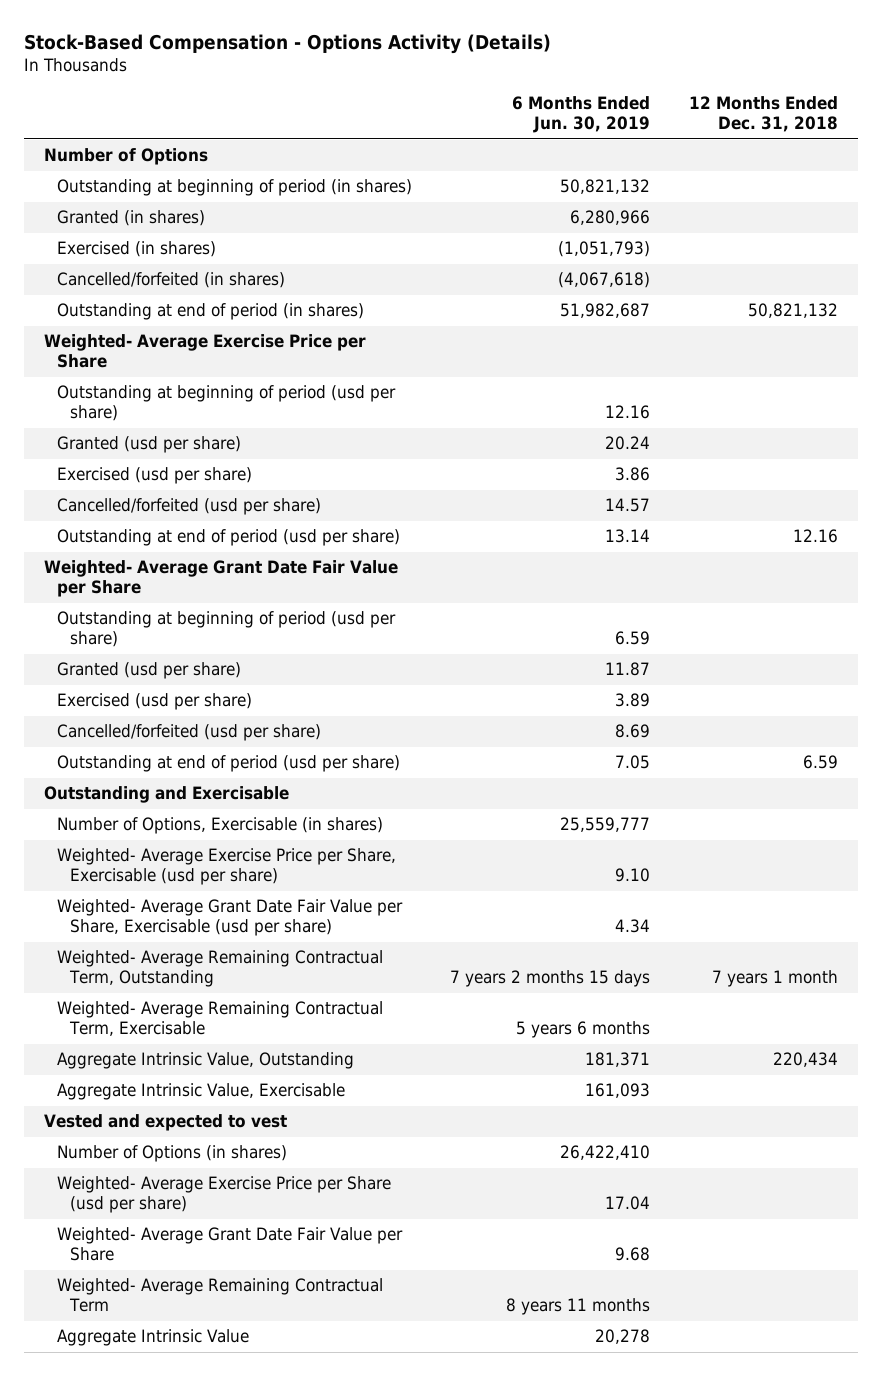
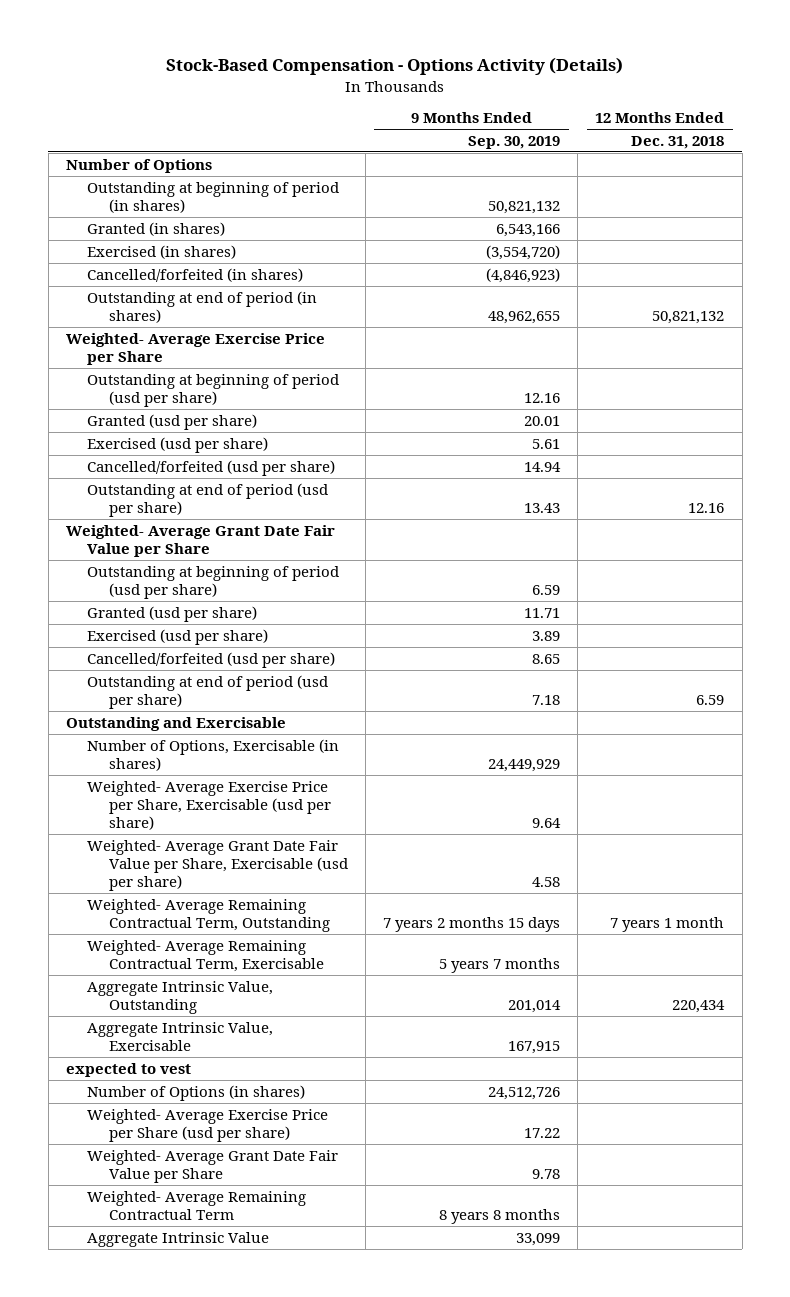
- | 6 Months Ended Jun. 30, 2019 | 12 Months Ended Dec. 31, 2018
+ | 9 Months Ended Sep. 30, 2019 | 12 Months Ended Dec. 31, 2018
- Vested and expected to vest
+ expected to vest

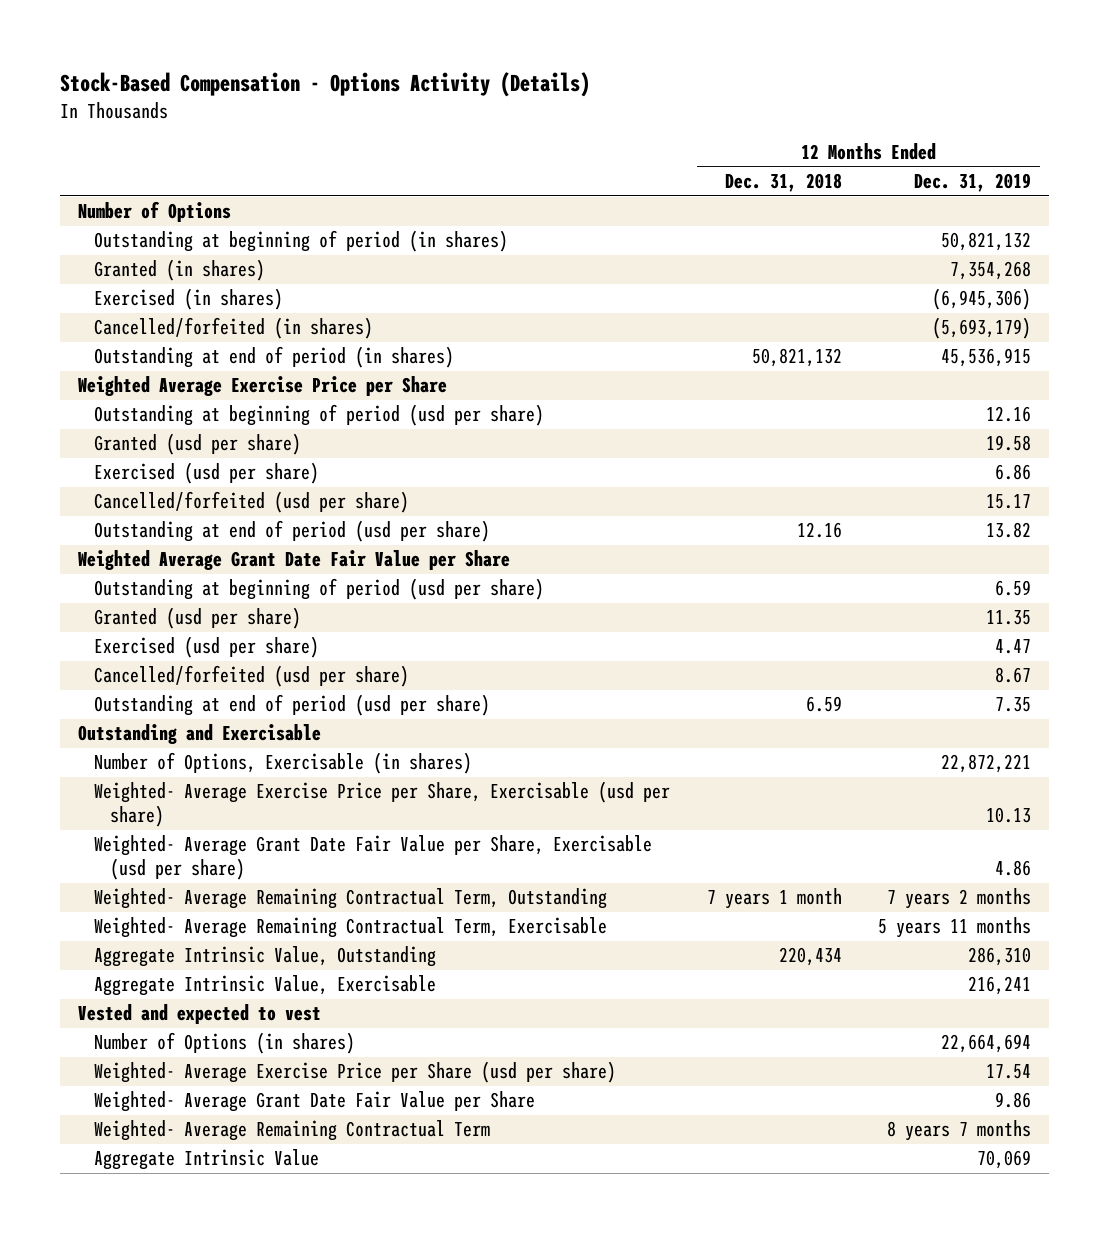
- | 9 Months Ended Sep. 30, 2019 | 12 Months Ended Dec. 31, 2018
+ | 12 Months Ended Dec. 31, 2018 | 12 Months Ended Dec. 31, 2019
- Weighted- Average Exercise Price per Share
+ Weighted Average Exercise Price per Share
- Weighted- Average Grant Date Fair Value per Share
+ Weighted Average Grant Date Fair Value per Share
- expected to vest
+ Vested and expected to vest

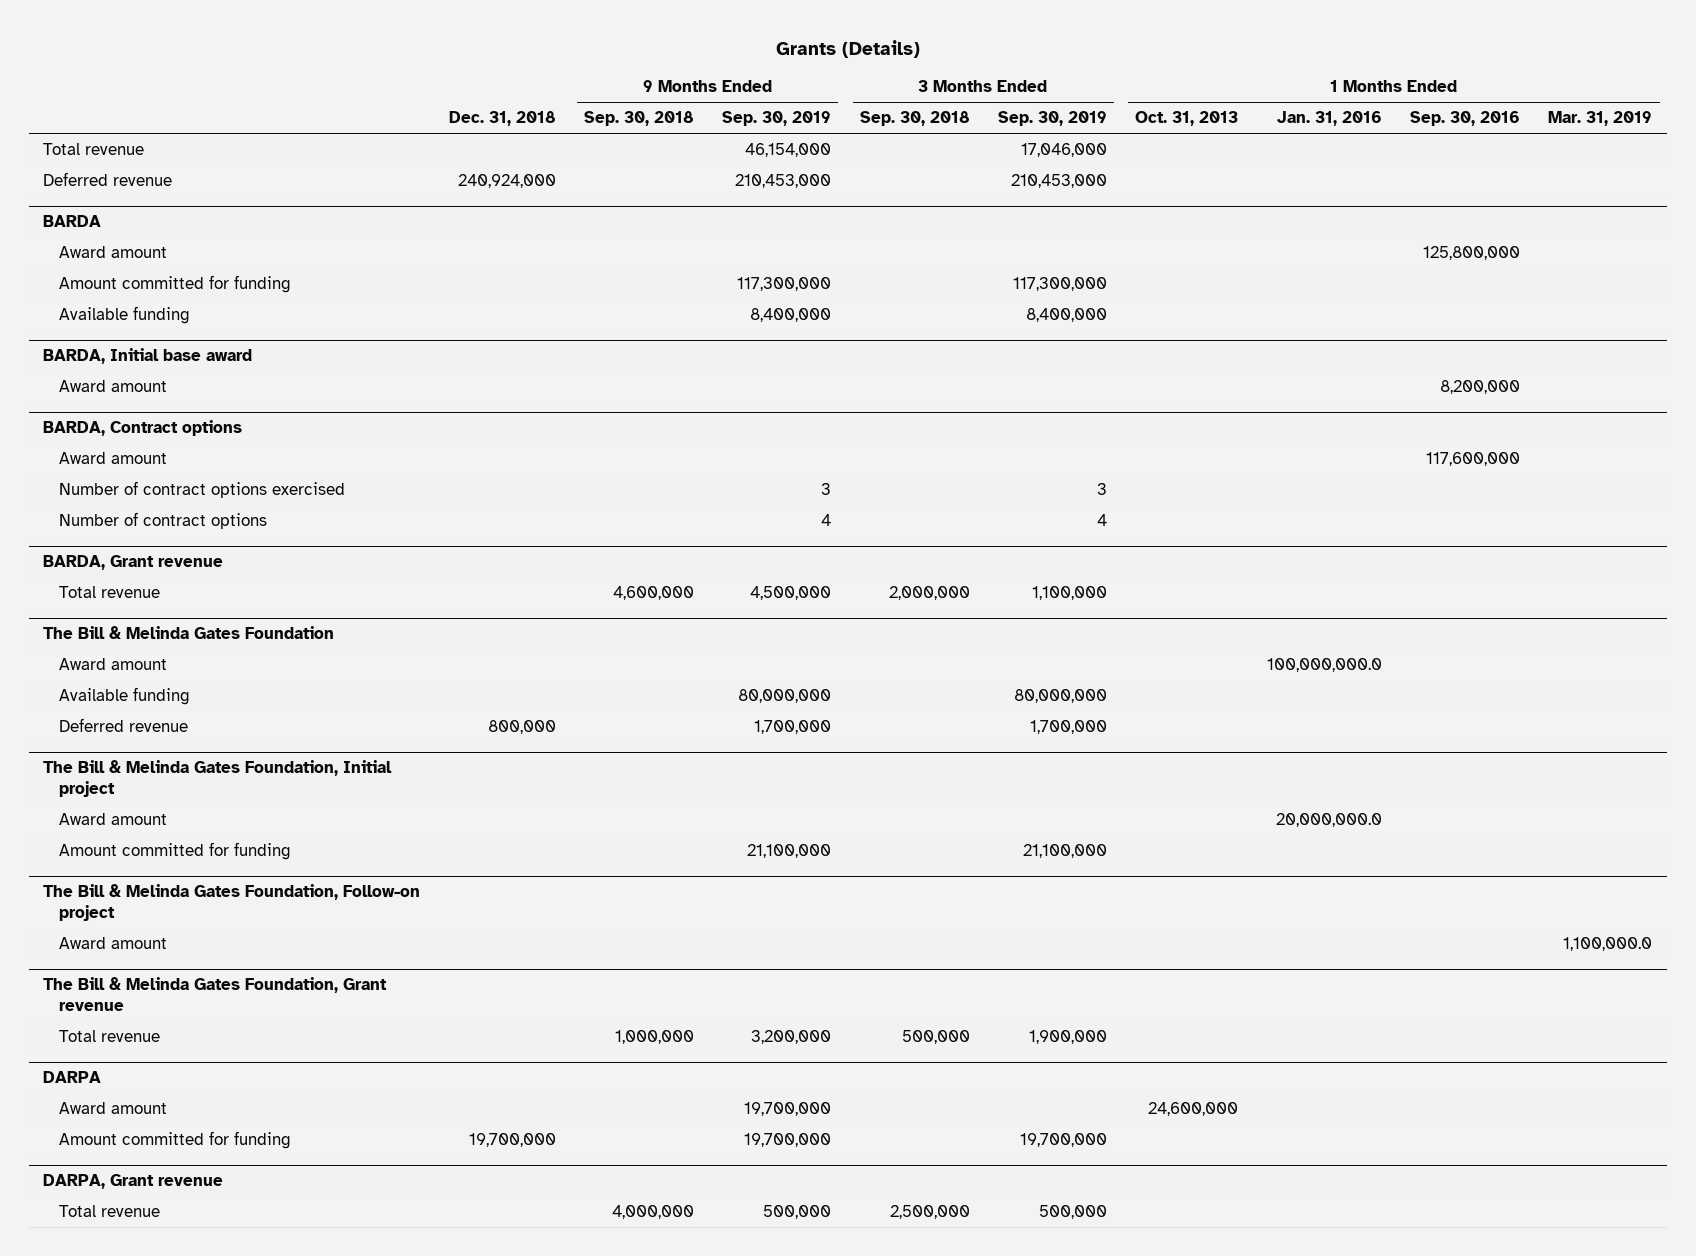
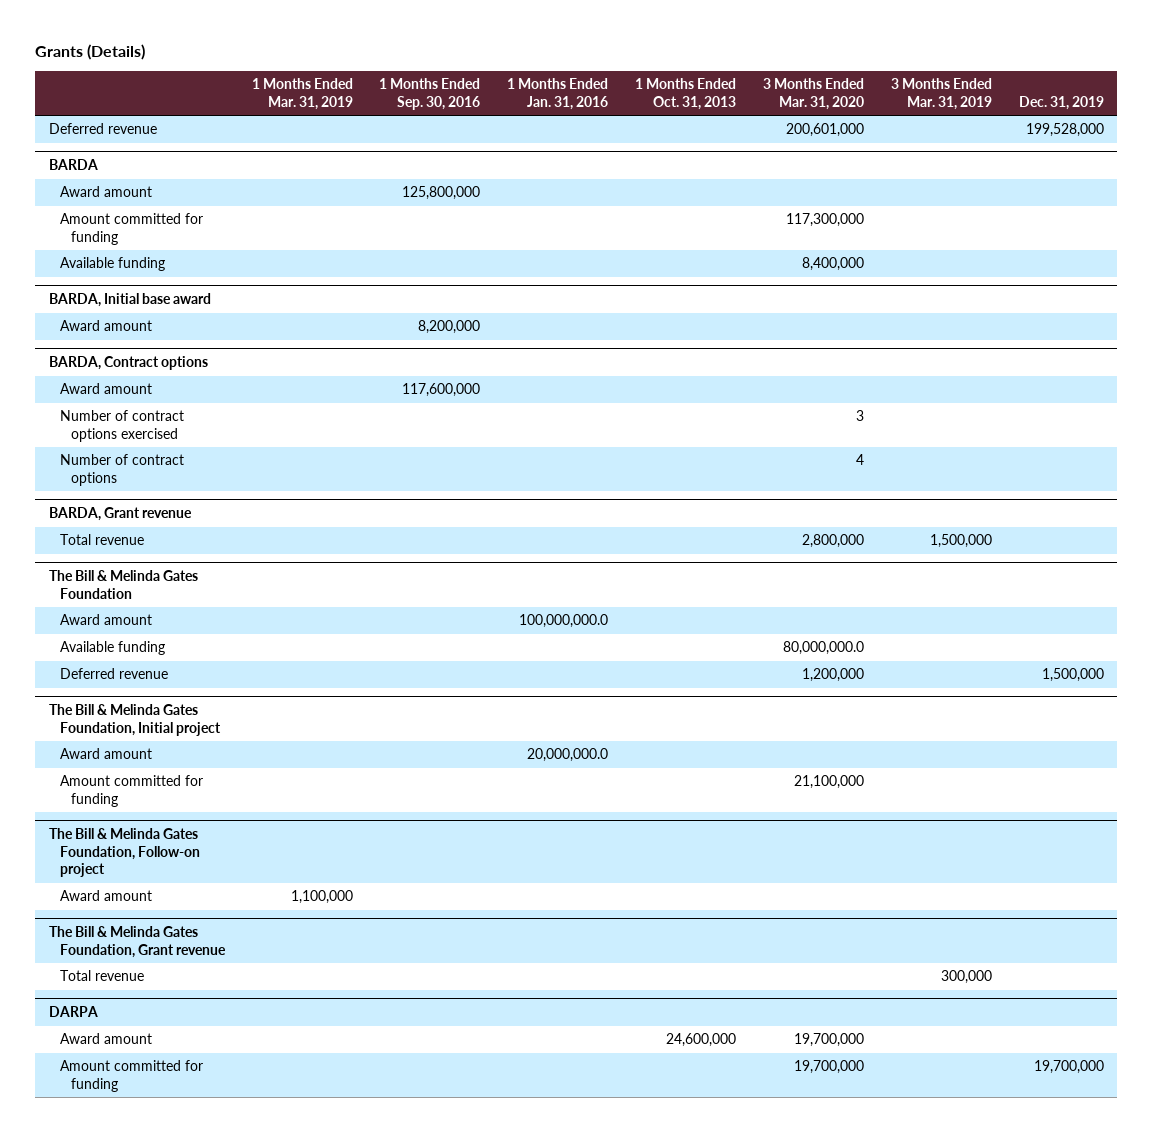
- | Dec. 31, 2018 | 9 Months Ended Sep. 30, 2018 | 9 Months Ended Sep. 30, 2019 | 3 Months Ended Sep. 30, 2018 | 3 Months Ended Sep. 30, 2019 | 1 Months Ended Oct. 31, 2013 | 1 Months Ended Jan. 31, 2016 | 1 Months Ended Sep. 30, 2016 | 1 Months Ended Mar. 31, 2019
+ | 1 Months Ended Mar. 31, 2019 | 1 Months Ended Sep. 30, 2016 | 1 Months Ended Jan. 31, 2016 | 1 Months Ended Oct. 31, 2013 | 3 Months Ended Mar. 31, 2020 | 3 Months Ended Mar. 31, 2019 | Dec. 31, 2019
- Total revenue | | | 46,154,000 | | 17,046,000 | | | |
@ The Bill & Melinda Gates Foundation, Follow-on project
- Award amount | | | | | | | | | 1,100,000.0
+ Award amount | 1,100,000 | | | | | |
- DARPA, Grant revenue
- Total revenue | | 4,000,000 | 500,000 | 2,500,000 | 500,000 | | | |

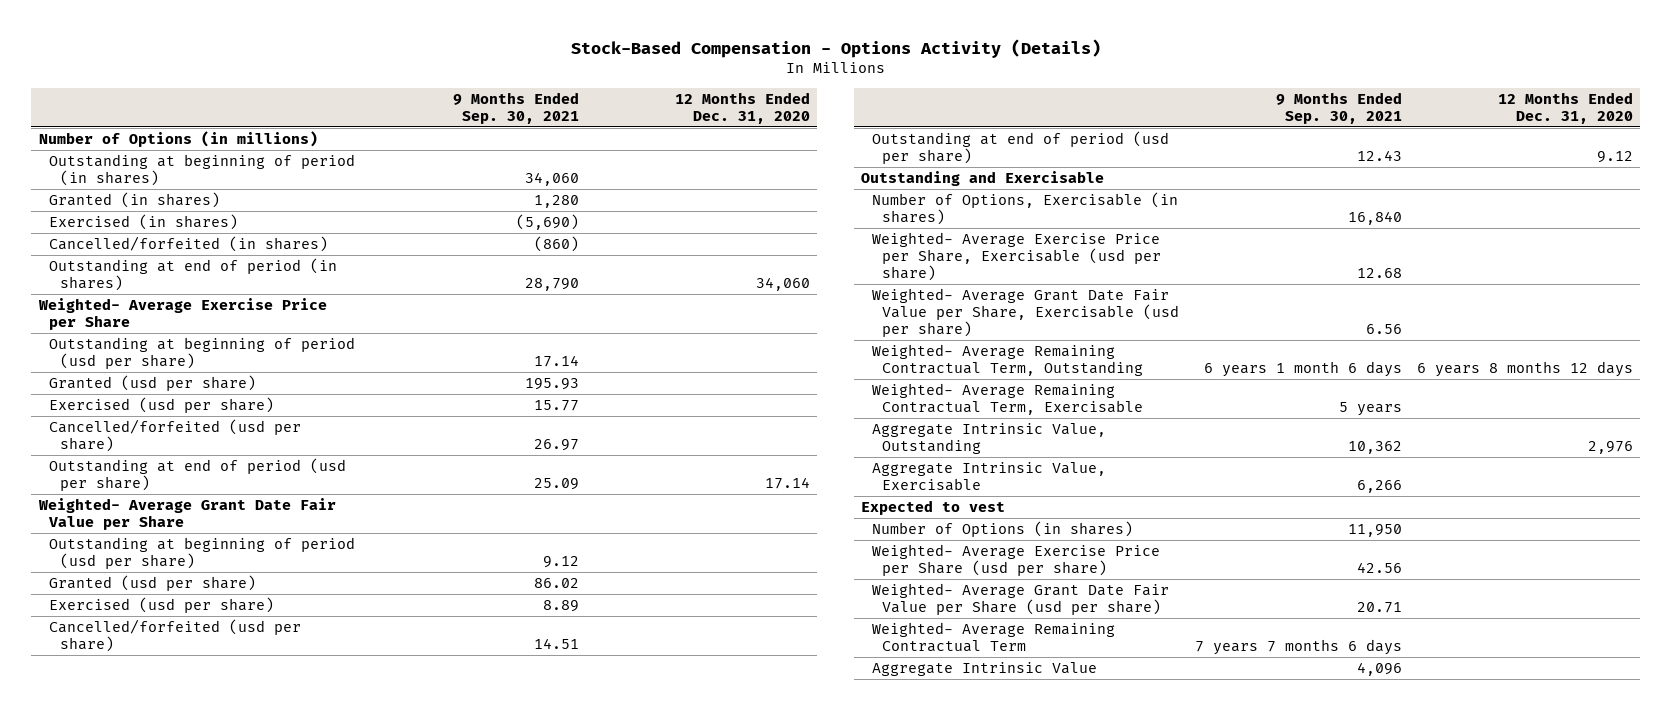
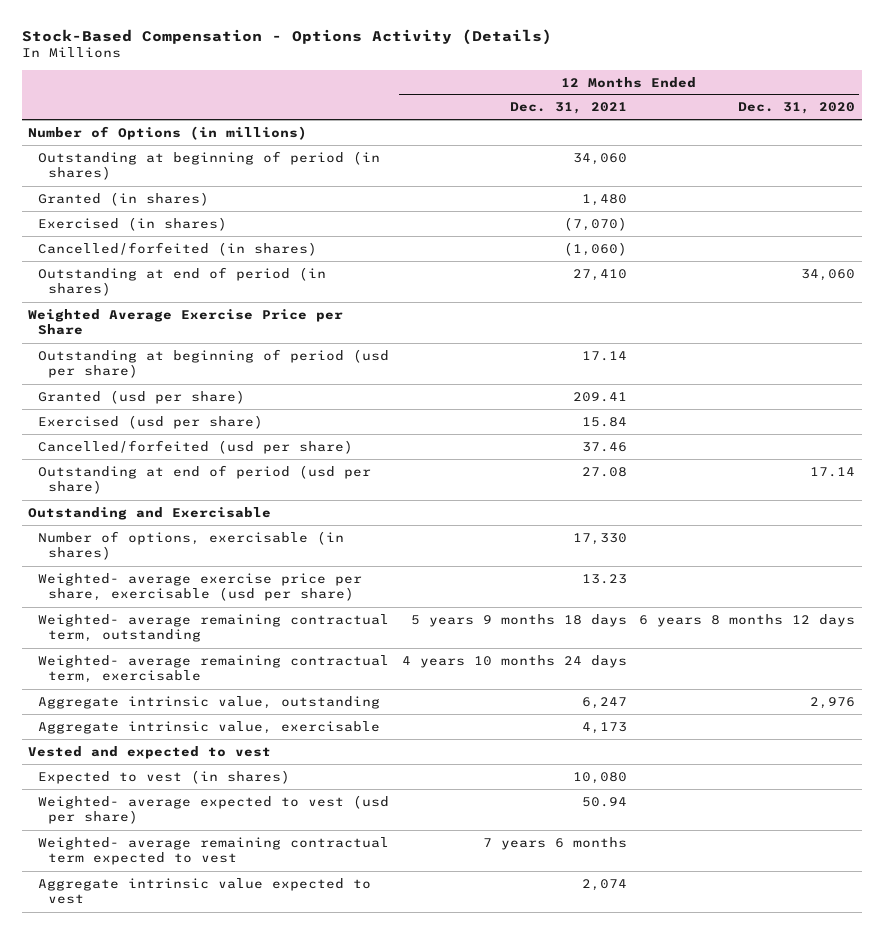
- | 9 Months Ended Sep. 30, 2021 | 12 Months Ended Dec. 31, 2020
+ | 12 Months Ended Dec. 31, 2021 | 12 Months Ended Dec. 31, 2020
- Weighted- Average Exercise Price per Share
+ Weighted Average Exercise Price per Share
- Weighted- Average Grant Date Fair Value per Share
- Outstanding at beginning of period (usd per share) | 9.12 |
- Granted (usd per share) | 86.02 |
- Exercised (usd per share) | 8.89 |
- Cancelled/forfeited (usd per share) | 14.51 |
- Outstanding at end of period (usd per share) | 12.43 | 9.12
- Number of Options, Exercisable (in shares) | 16,840 |
- Weighted- Average Exercise Price per Share, Exercisable (usd per share) | 12.68 |
- Weighted- Average Grant Date Fair Value per Share, Exercisable (usd per share) | 6.56 |
- Weighted- Average Remaining Contractual Term, Outstanding | 6 years 1 month 6 days | 6 years 8 months 12 days
- Weighted- Average Remaining Contractual Term, Exercisable | 5 years |
- Aggregate Intrinsic Value, Outstanding | 10,362 | 2,976
- Aggregate Intrinsic Value, Exercisable | 6,266 |
- Expected to vest
- Number of Options (in shares) | 11,950 |
- Weighted- Average Exercise Price per Share (usd per share) | 42.56 |
- Weighted- Average Grant Date Fair Value per Share (usd per share) | 20.71 |
- Weighted- Average Remaining Contractual Term | 7 years 7 months 6 days |
- Aggregate Intrinsic Value | 4,096 |
+ Number of options, exercisable (in shares) | 17,330 |
+ Weighted- average exercise price per share, exercisable (usd per share) | 13.23 |
+ Weighted- average remaining contractual term, outstanding | 5 years 9 months 18 days | 6 years 8 months 12 days
+ Weighted- average remaining contractual term, exercisable | 4 years 10 months 24 days |
+ Aggregate intrinsic value, outstanding | 6,247 | 2,976
+ Aggregate intrinsic value, exercisable | 4,173 |
+ Vested and expected to vest
+ Expected to vest (in shares) | 10,080 |
+ Weighted- average expected to vest (usd per share) | 50.94 |
+ Weighted- average remaining contractual term expected to vest | 7 years 6 months |
+ Aggregate intrinsic value expected to vest | 2,074 |

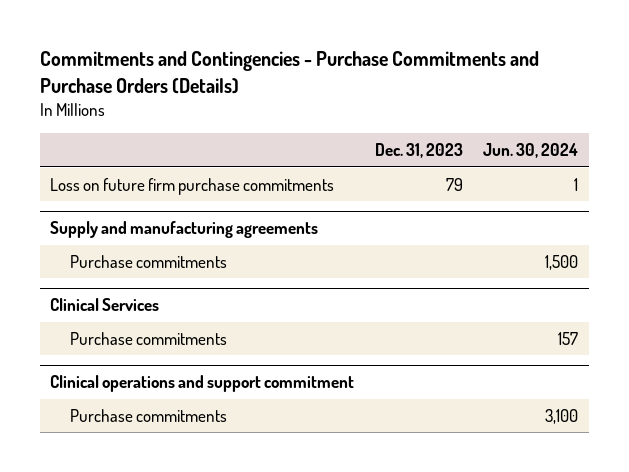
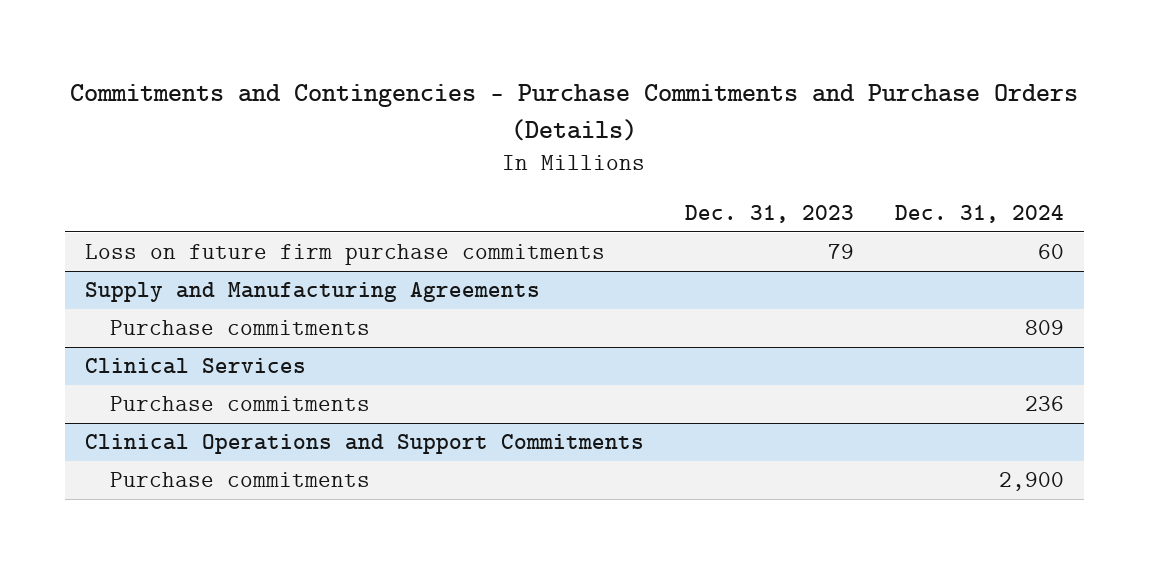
- | Dec. 31, 2023 | Jun. 30, 2024
+ | Dec. 31, 2023 | Dec. 31, 2024
- Supply and manufacturing agreements
+ Supply and Manufacturing Agreements
- Clinical operations and support commitment
+ Clinical Operations and Support Commitments

